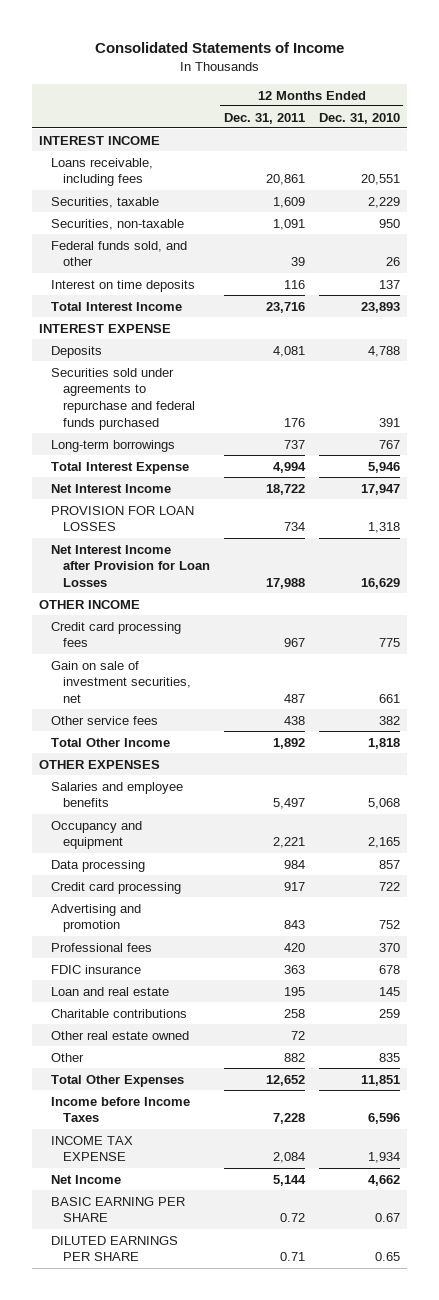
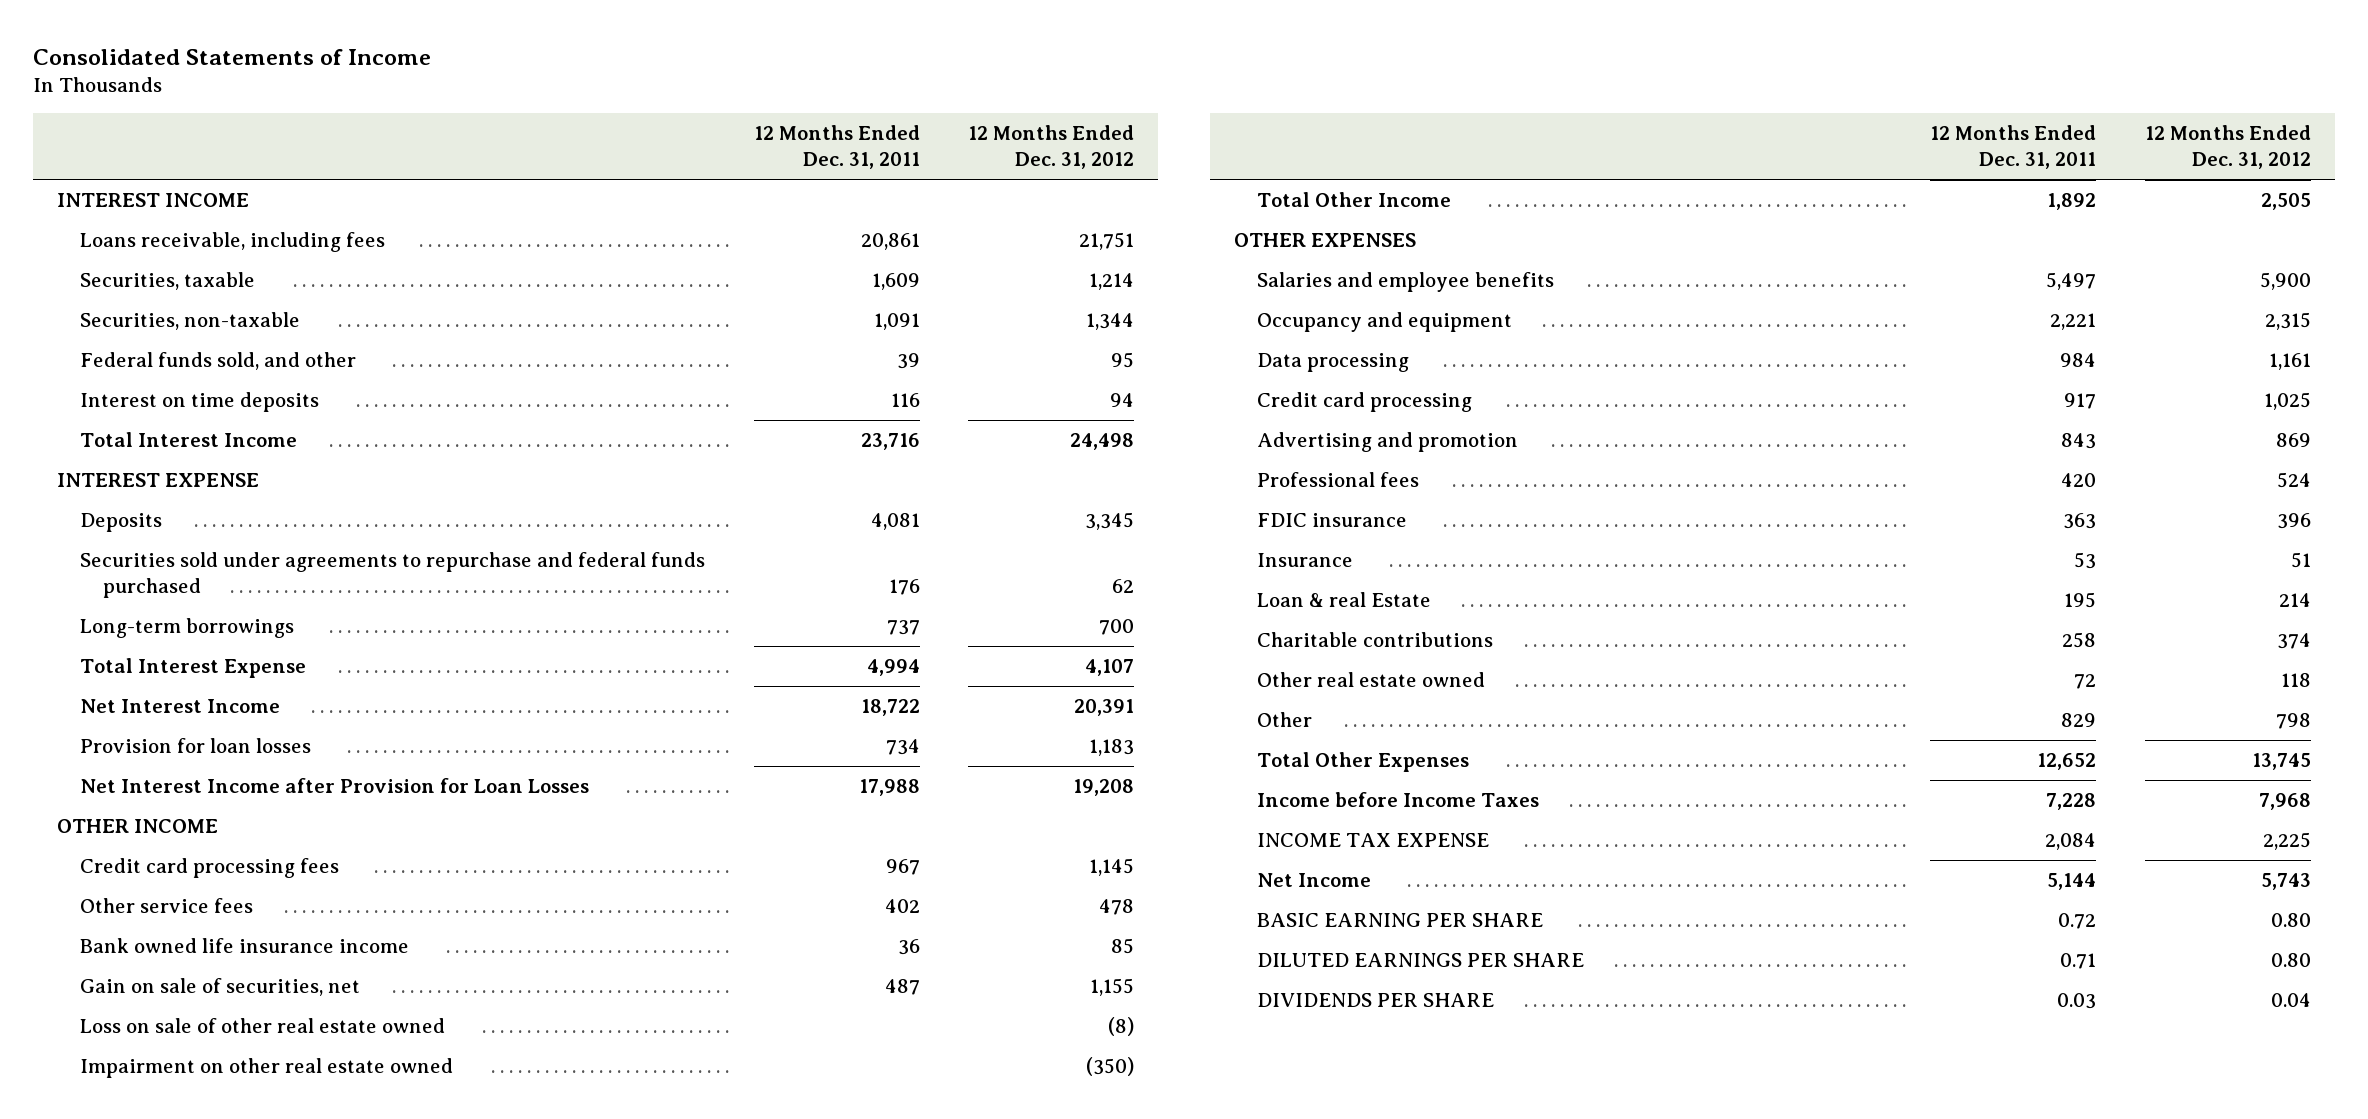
- | 12 Months Ended Dec. 31, 2011 | 12 Months Ended Dec. 31, 2010
+ | 12 Months Ended Dec. 31, 2011 | 12 Months Ended Dec. 31, 2012
- PROVISION FOR LOAN LOSSES | 734 | 1,318
+ Provision for loan losses | 734 | 1,183
- Gain on sale of investment securities, net | 487 | 661
- Other service fees | 438 | 382
+ Other service fees | 402 | 478
+ Bank owned life insurance income | 36 | 85
+ Gain on sale of securities, net | 487 | 1,155
+ Loss on sale of other real estate owned | | (8)
+ Impairment on other real estate owned | | (350)
- Loan and real estate | 195 | 145
+ Insurance | 53 | 51
+ Loan & real Estate | 195 | 214
- Other | 882 | 835
+ Other | 829 | 798
+ DIVIDENDS PER SHARE | 0.03 | 0.04

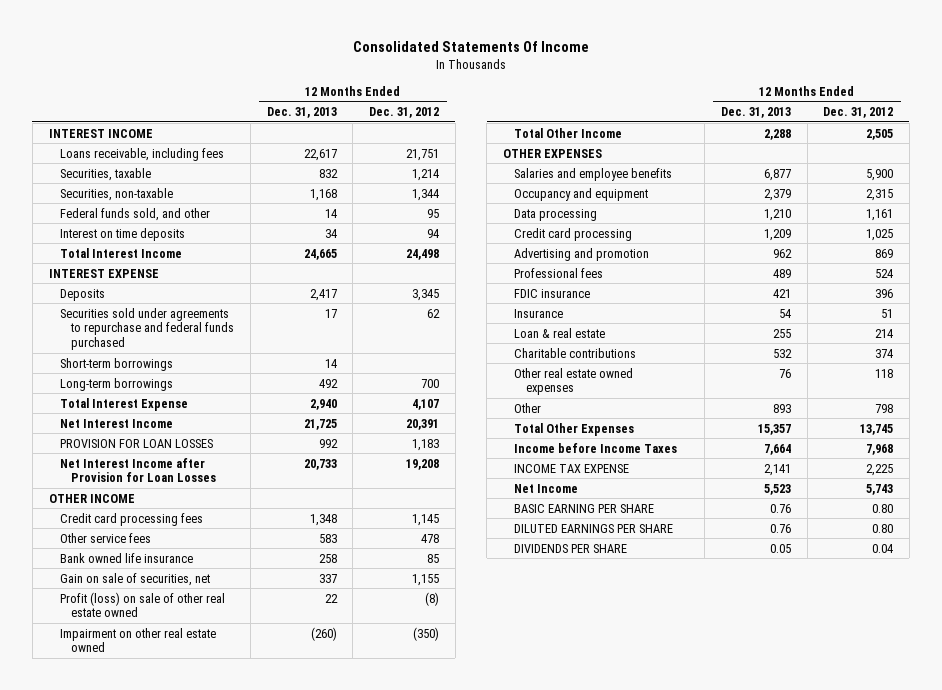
- Consolidated Statements of Income
+ Consolidated Statements Of Income
- | 12 Months Ended Dec. 31, 2011 | 12 Months Ended Dec. 31, 2012
+ | 12 Months Ended Dec. 31, 2013 | 12 Months Ended Dec. 31, 2012
+ Short-term borrowings | 14 |
- Provision for loan losses | 734 | 1,183
+ PROVISION FOR LOAN LOSSES | 992 | 1,183
- Bank owned life insurance income | 36 | 85
+ Bank owned life insurance | 258 | 85
- Loss on sale of other real estate owned | | (8)
+ Profit (loss) on sale of other real estate owned | 22 | (8)
- Loan & real Estate | 195 | 214
+ Loan & real estate | 255 | 214
- Other real estate owned | 72 | 118
+ Other real estate owned expenses | 76 | 118

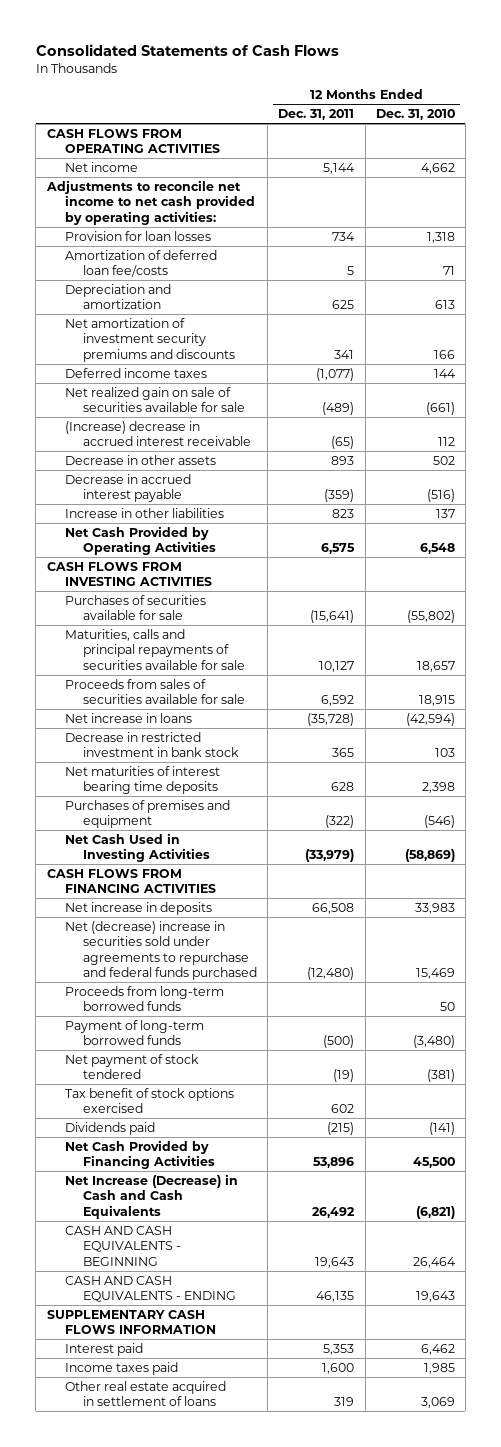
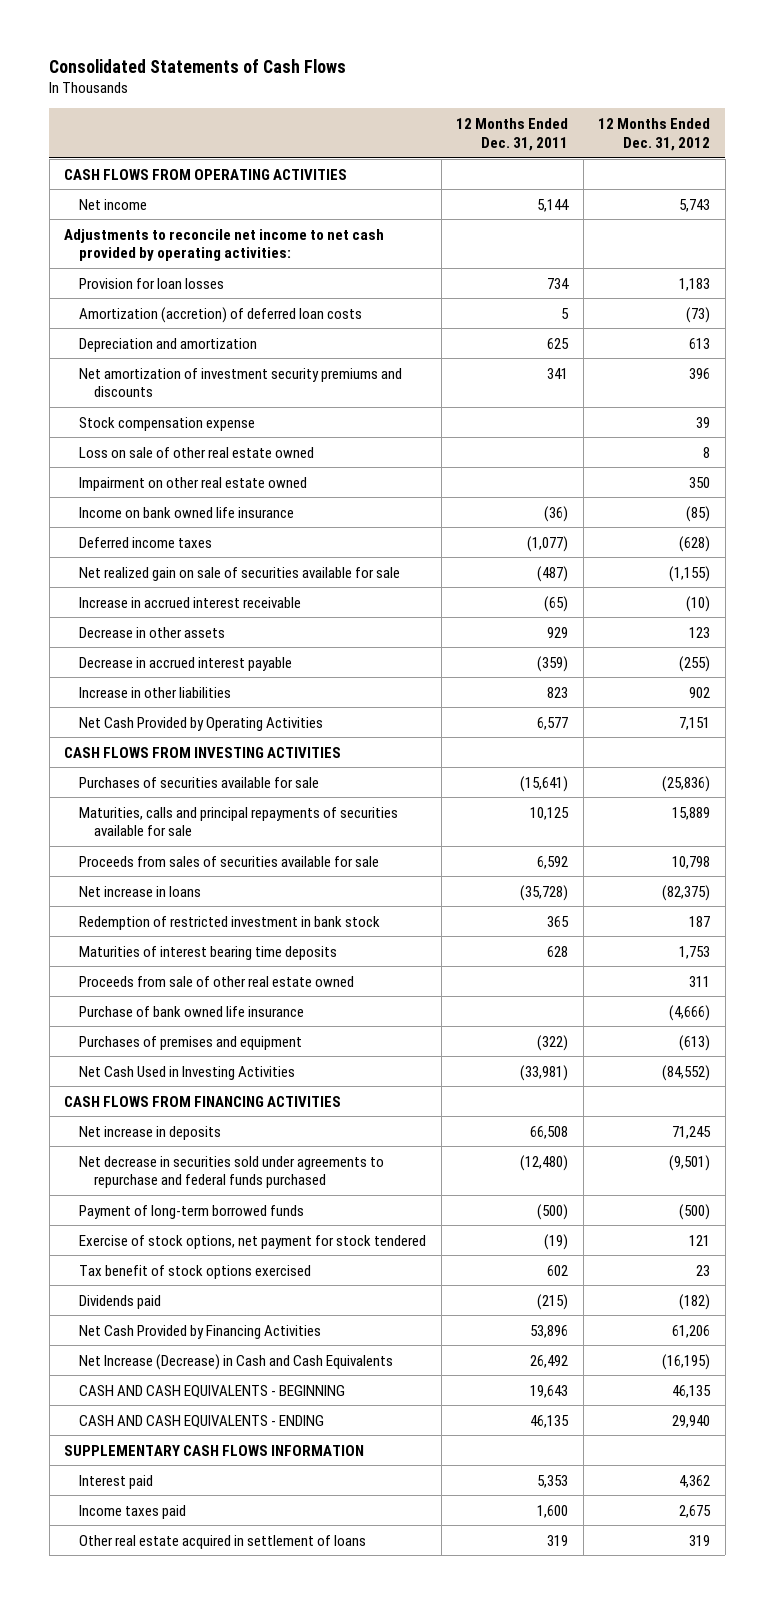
- | 12 Months Ended Dec. 31, 2011 | 12 Months Ended Dec. 31, 2010
+ | 12 Months Ended Dec. 31, 2011 | 12 Months Ended Dec. 31, 2012
- Amortization of deferred loan fee/costs | 5 | 71
+ Amortization (accretion) of deferred loan costs | 5 | (73)
+ Stock compensation expense | | 39
+ Loss on sale of other real estate owned | | 8
+ Impairment on other real estate owned | | 350
+ Income on bank owned life insurance | (36) | (85)
- Net realized gain on sale of securities available for sale | (489) | (661)
- (Increase) decrease in accrued interest receivable | (65) | 112
- Decrease in other assets | 893 | 502
+ Net realized gain on sale of securities available for sale | (487) | (1,155)
+ Increase in accrued interest receivable | (65) | (10)
+ Decrease in other assets | 929 | 123
- Net Cash Provided by Operating Activities | 6,575 | 6,548
+ Net Cash Provided by Operating Activities | 6,577 | 7,151
- Maturities, calls and principal repayments of securities available for sale | 10,127 | 18,657
+ Maturities, calls and principal repayments of securities available for sale | 10,125 | 15,889
- Decrease in restricted investment in bank stock | 365 | 103
- Net maturities of interest bearing time deposits | 628 | 2,398
+ Redemption of restricted investment in bank stock | 365 | 187
+ Maturities of interest bearing time deposits | 628 | 1,753
+ Proceeds from sale of other real estate owned | | 311
+ Purchase of bank owned life insurance | | (4,666)
- Net Cash Used in Investing Activities | (33,979) | (58,869)
+ Net Cash Used in Investing Activities | (33,981) | (84,552)
- Net (decrease) increase in securities sold under agreements to repurchase and federal funds purchased | (12,480) | 15,469
- Proceeds from long-term borrowed funds | | 50
+ Net decrease in securities sold under agreements to repurchase and federal funds purchased | (12,480) | (9,501)
- Net payment of stock tendered | (19) | (381)
+ Exercise of stock options, net payment for stock tendered | (19) | 121

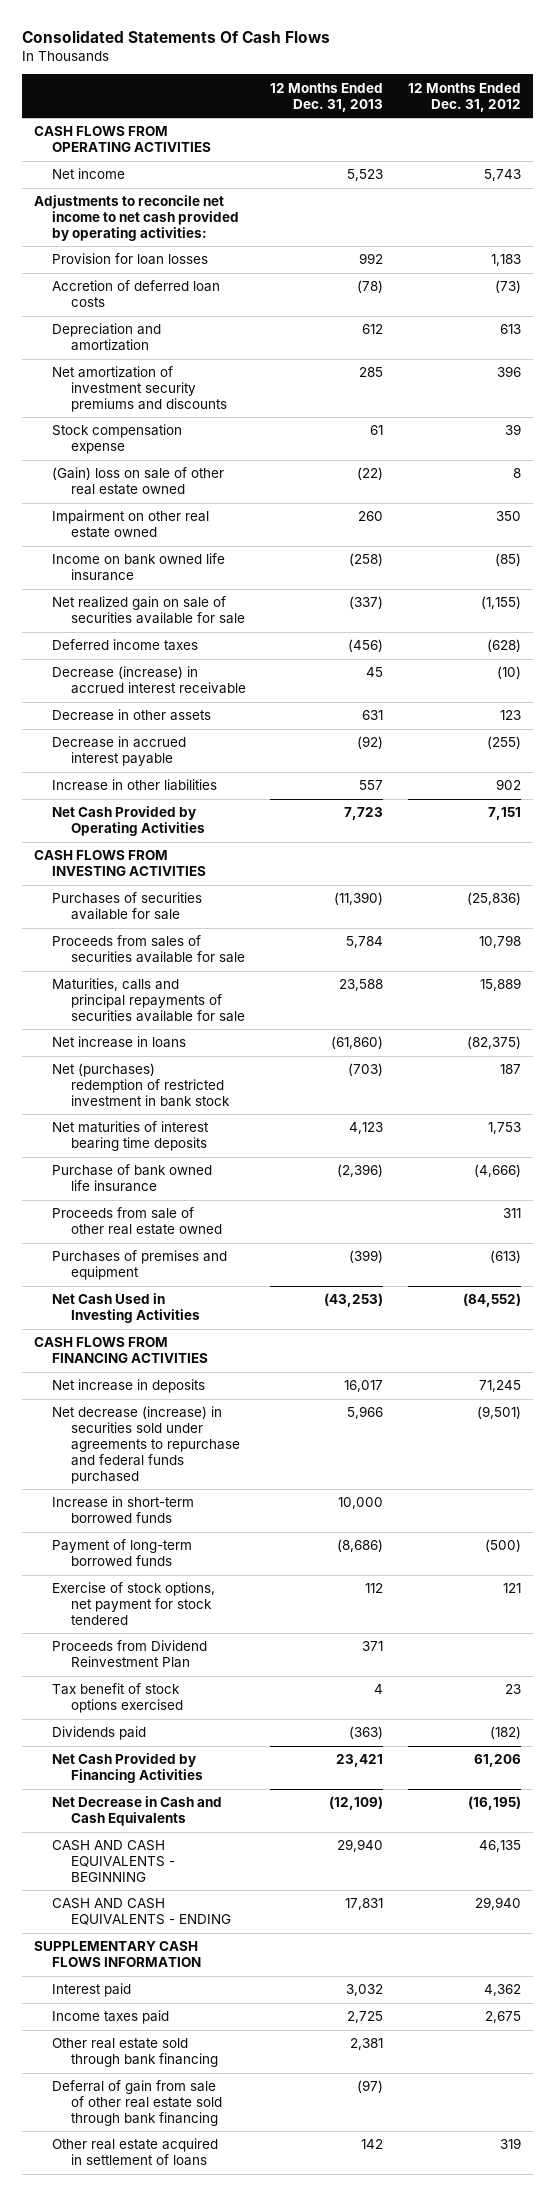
- Consolidated Statements of Cash Flows
+ Consolidated Statements Of Cash Flows
- | 12 Months Ended Dec. 31, 2011 | 12 Months Ended Dec. 31, 2012
+ | 12 Months Ended Dec. 31, 2013 | 12 Months Ended Dec. 31, 2012
- Amortization (accretion) of deferred loan costs | 5 | (73)
+ Accretion of deferred loan costs | (78) | (73)
- Loss on sale of other real estate owned | | 8
+ (Gain) loss on sale of other real estate owned | (22) | 8
- Increase in accrued interest receivable | (65) | (10)
moved down: Deferred income taxes | (456) | (628)
+ Decrease (increase) in accrued interest receivable | 45 | (10)
moved down: Maturities, calls and principal repayments of securities available for sale | 23,588 | 15,889
- Redemption of restricted investment in bank stock | 365 | 187
- Maturities of interest bearing time deposits | 628 | 1,753
+ Net (purchases) redemption of restricted investment in bank stock | (703) | 187
+ Net maturities of interest bearing time deposits | 4,123 | 1,753
moved down: Proceeds from sale of other real estate owned | | 311
- Net decrease in securities sold under agreements to repurchase and federal funds purchased | (12,480) | (9,501)
+ Net decrease (increase) in securities sold under agreements to repurchase and federal funds purchased | 5,966 | (9,501)
+ Increase in short-term borrowed funds | 10,000 |
+ Proceeds from Dividend Reinvestment Plan | 371 |
- Net Increase (Decrease) in Cash and Cash Equivalents | 26,492 | (16,195)
+ Net Decrease in Cash and Cash Equivalents | (12,109) | (16,195)
+ Other real estate sold through bank financing | 2,381 |
+ Deferral of gain from sale of other real estate sold through bank financing | (97) |

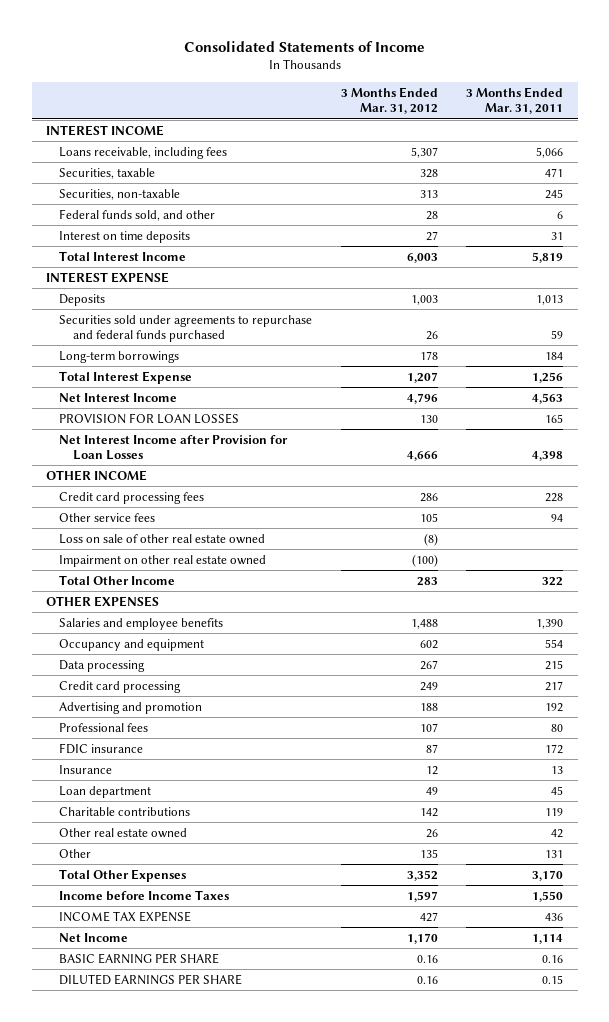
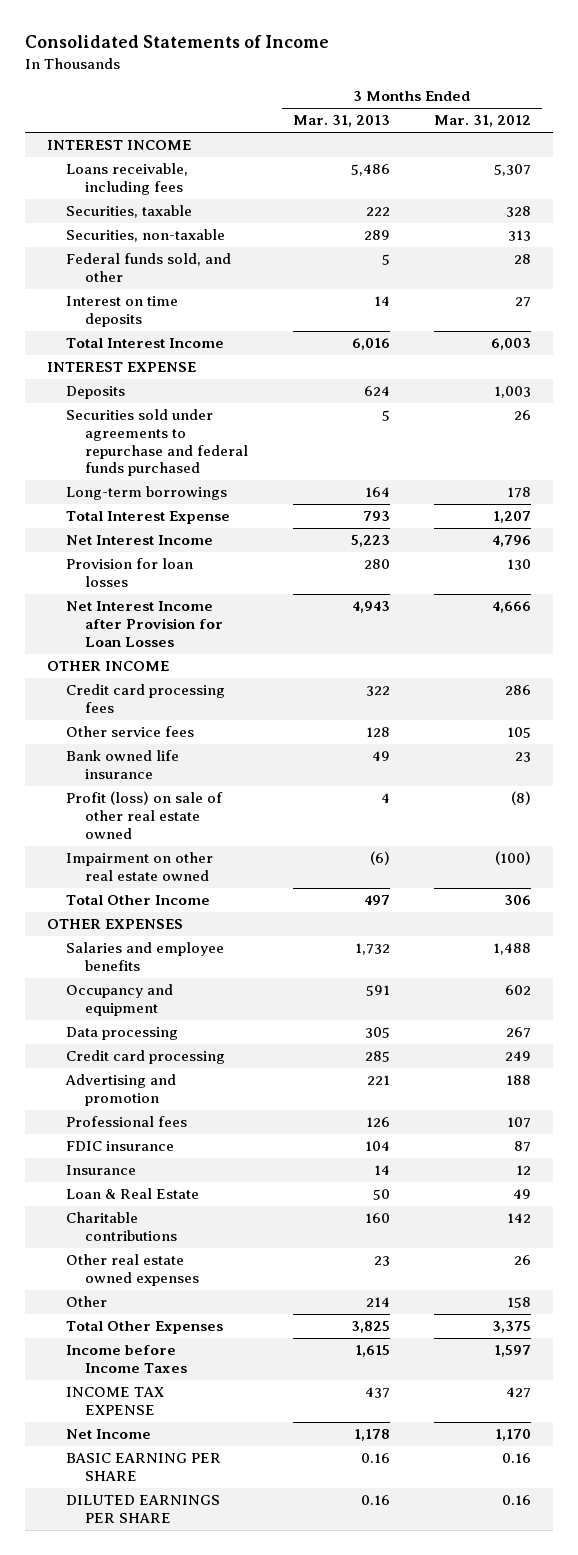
- | 3 Months Ended Mar. 31, 2012 | 3 Months Ended Mar. 31, 2011
+ | 3 Months Ended Mar. 31, 2013 | 3 Months Ended Mar. 31, 2012
- PROVISION FOR LOAN LOSSES | 130 | 165
+ Provision for loan losses | 280 | 130
- Loss on sale of other real estate owned | (8) |
+ Bank owned life insurance | 49 | 23
+ Profit (loss) on sale of other real estate owned | 4 | (8)
- Total Other Income | 283 | 322
+ Total Other Income | 497 | 306
- Loan department | 49 | 45
+ Loan & Real Estate | 50 | 49
- Other real estate owned | 26 | 42
- Other | 135 | 131
- Total Other Expenses | 3,352 | 3,170
+ Other real estate owned expenses | 23 | 26
+ Other | 214 | 158
+ Total Other Expenses | 3,825 | 3,375

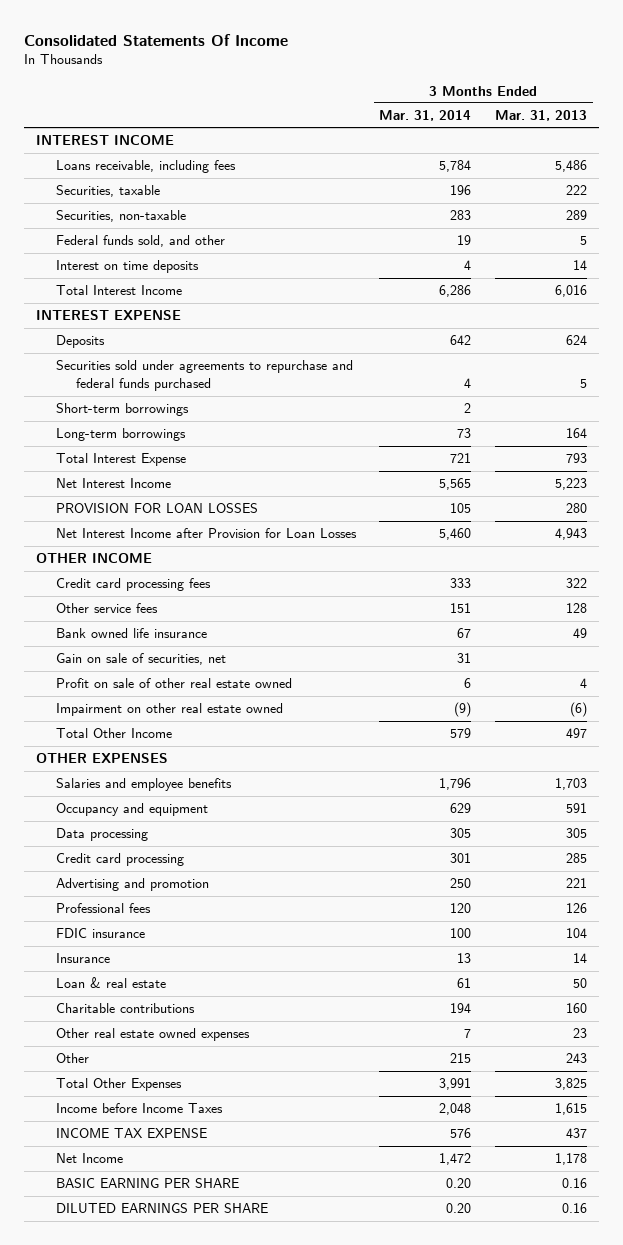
- Consolidated Statements of Income
+ Consolidated Statements Of Income
- | 3 Months Ended Mar. 31, 2013 | 3 Months Ended Mar. 31, 2012
+ | 3 Months Ended Mar. 31, 2014 | 3 Months Ended Mar. 31, 2013
+ Short-term borrowings | 2 |
- Provision for loan losses | 280 | 130
+ PROVISION FOR LOAN LOSSES | 105 | 280
- Profit (loss) on sale of other real estate owned | 4 | (8)
+ Gain on sale of securities, net | 31 |
+ Profit on sale of other real estate owned | 6 | 4
- Salaries and employee benefits | 1,732 | 1,488
+ Salaries and employee benefits | 1,796 | 1,703
- Loan & Real Estate | 50 | 49
+ Loan & real estate | 61 | 50
- Other | 214 | 158
+ Other | 215 | 243

